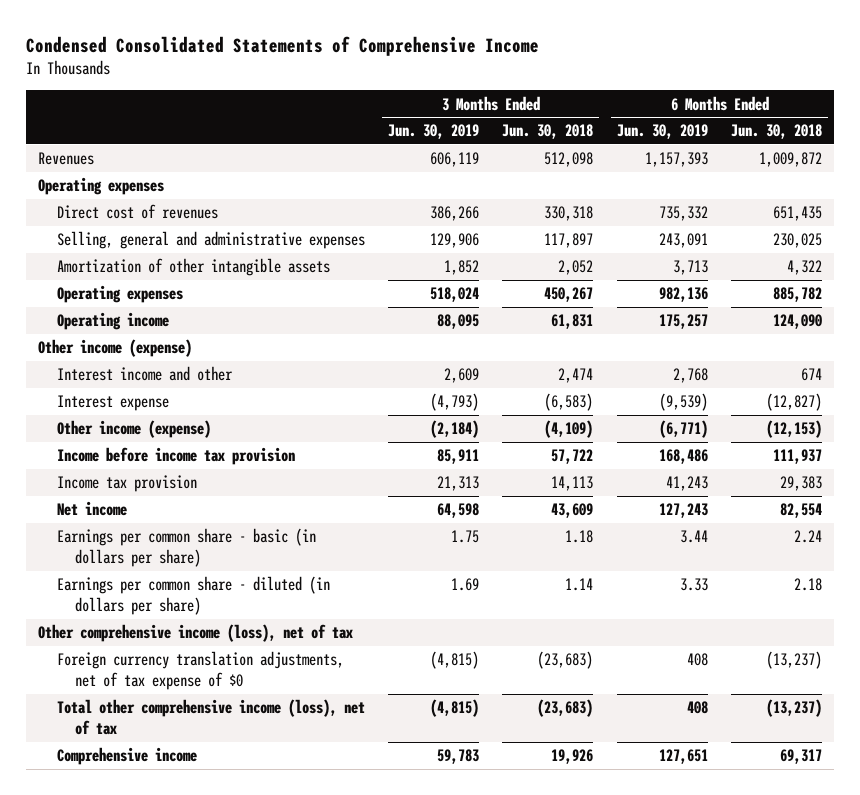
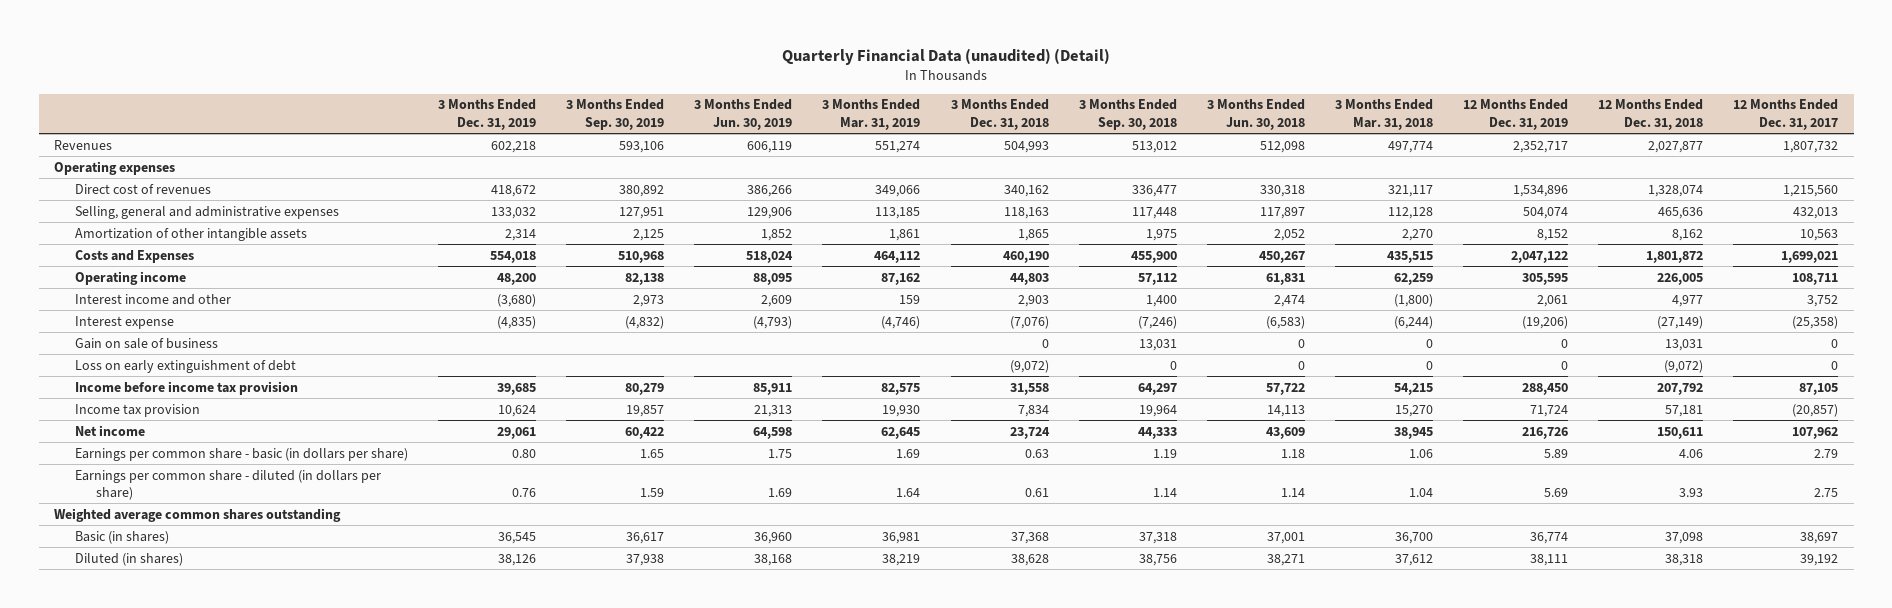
- Condensed Consolidated Statements of Comprehensive Income
+ Quarterly Financial Data (unaudited) (Detail)
- | 3 Months Ended Jun. 30, 2019 | 3 Months Ended Jun. 30, 2018 | 6 Months Ended Jun. 30, 2019 | 6 Months Ended Jun. 30, 2018
+ | 3 Months Ended Dec. 31, 2019 | 3 Months Ended Sep. 30, 2019 | 3 Months Ended Jun. 30, 2019 | 3 Months Ended Mar. 31, 2019 | 3 Months Ended Dec. 31, 2018 | 3 Months Ended Sep. 30, 2018 | 3 Months Ended Jun. 30, 2018 | 3 Months Ended Mar. 31, 2018 | 12 Months Ended Dec. 31, 2019 | 12 Months Ended Dec. 31, 2018 | 12 Months Ended Dec. 31, 2017
- Operating expenses | 518,024 | 450,267 | 982,136 | 885,782
+ Costs and Expenses | 554,018 | 510,968 | 518,024 | 464,112 | 460,190 | 455,900 | 450,267 | 435,515 | 2,047,122 | 1,801,872 | 1,699,021
- Other income (expense)
- Other income (expense) | (2,184) | (4,109) | (6,771) | (12,153)
+ Gain on sale of business | | | | | 0 | 13,031 | 0 | 0 | 0 | 13,031 | 0
+ Loss on early extinguishment of debt | | | | | (9,072) | 0 | 0 | 0 | 0 | (9,072) | 0
- Other comprehensive income (loss), net of tax
- Foreign currency translation adjustments, net of tax expense of $0 | (4,815) | (23,683) | 408 | (13,237)
- Total other comprehensive income (loss), net of tax | (4,815) | (23,683) | 408 | (13,237)
- Comprehensive income | 59,783 | 19,926 | 127,651 | 69,317
+ Weighted average common shares outstanding
+ Basic (in shares) | 36,545 | 36,617 | 36,960 | 36,981 | 37,368 | 37,318 | 37,001 | 36,700 | 36,774 | 37,098 | 38,697
+ Diluted (in shares) | 38,126 | 37,938 | 38,168 | 38,219 | 38,628 | 38,756 | 38,271 | 37,612 | 38,111 | 38,318 | 39,192

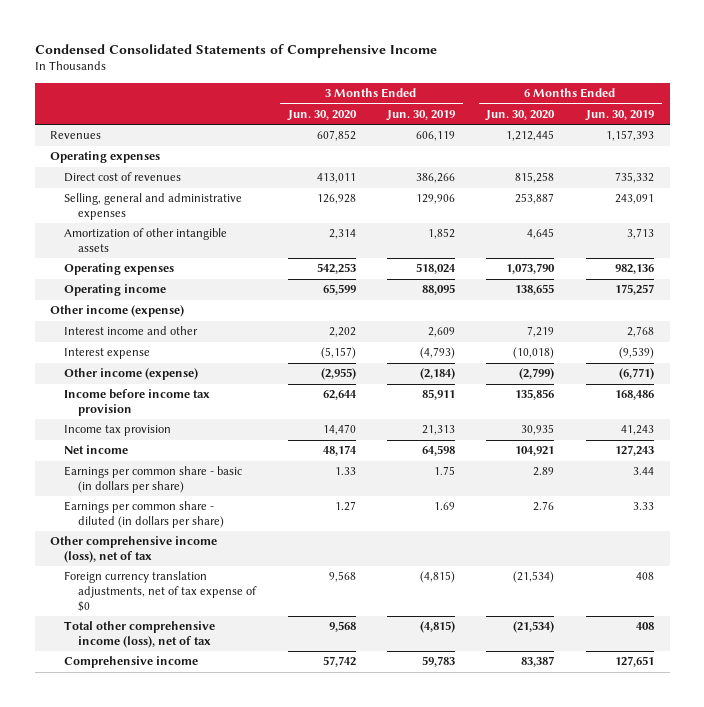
- Quarterly Financial Data (unaudited) (Detail)
+ Condensed Consolidated Statements of Comprehensive Income
- | 3 Months Ended Dec. 31, 2019 | 3 Months Ended Sep. 30, 2019 | 3 Months Ended Jun. 30, 2019 | 3 Months Ended Mar. 31, 2019 | 3 Months Ended Dec. 31, 2018 | 3 Months Ended Sep. 30, 2018 | 3 Months Ended Jun. 30, 2018 | 3 Months Ended Mar. 31, 2018 | 12 Months Ended Dec. 31, 2019 | 12 Months Ended Dec. 31, 2018 | 12 Months Ended Dec. 31, 2017
+ | 3 Months Ended Jun. 30, 2020 | 3 Months Ended Jun. 30, 2019 | 6 Months Ended Jun. 30, 2020 | 6 Months Ended Jun. 30, 2019
- Costs and Expenses | 554,018 | 510,968 | 518,024 | 464,112 | 460,190 | 455,900 | 450,267 | 435,515 | 2,047,122 | 1,801,872 | 1,699,021
+ Operating expenses | 542,253 | 518,024 | 1,073,790 | 982,136
+ Other income (expense)
- Gain on sale of business | | | | | 0 | 13,031 | 0 | 0 | 0 | 13,031 | 0
- Loss on early extinguishment of debt | | | | | (9,072) | 0 | 0 | 0 | 0 | (9,072) | 0
+ Other income (expense) | (2,955) | (2,184) | (2,799) | (6,771)
- Weighted average common shares outstanding
- Basic (in shares) | 36,545 | 36,617 | 36,960 | 36,981 | 37,368 | 37,318 | 37,001 | 36,700 | 36,774 | 37,098 | 38,697
- Diluted (in shares) | 38,126 | 37,938 | 38,168 | 38,219 | 38,628 | 38,756 | 38,271 | 37,612 | 38,111 | 38,318 | 39,192
+ Other comprehensive income (loss), net of tax
+ Foreign currency translation adjustments, net of tax expense of $0 | 9,568 | (4,815) | (21,534) | 408
+ Total other comprehensive income (loss), net of tax | 9,568 | (4,815) | (21,534) | 408
+ Comprehensive income | 57,742 | 59,783 | 83,387 | 127,651

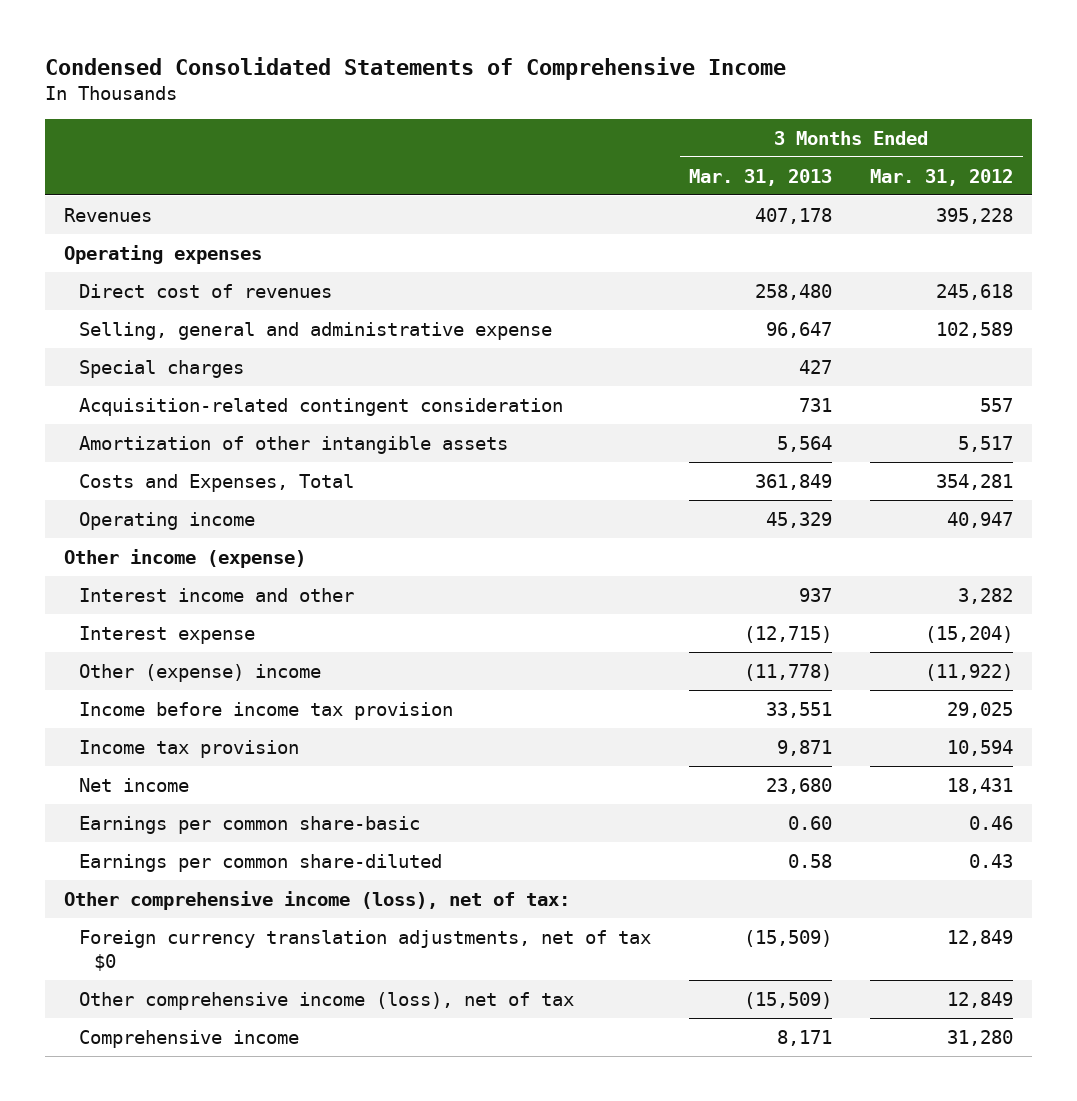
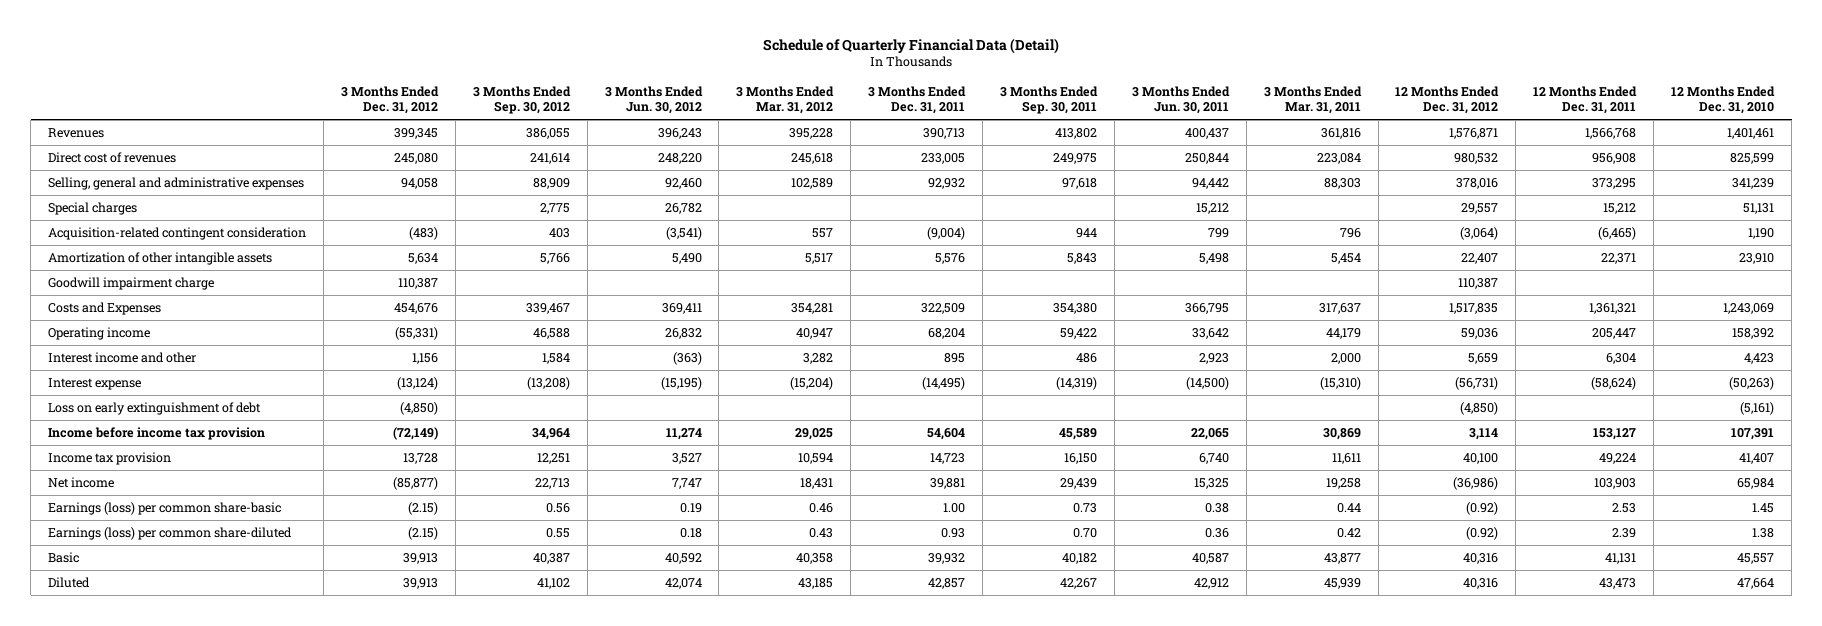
- Condensed Consolidated Statements of Comprehensive Income
+ Schedule of Quarterly Financial Data (Detail)
- | 3 Months Ended Mar. 31, 2013 | 3 Months Ended Mar. 31, 2012
+ | 3 Months Ended Dec. 31, 2012 | 3 Months Ended Sep. 30, 2012 | 3 Months Ended Jun. 30, 2012 | 3 Months Ended Mar. 31, 2012 | 3 Months Ended Dec. 31, 2011 | 3 Months Ended Sep. 30, 2011 | 3 Months Ended Jun. 30, 2011 | 3 Months Ended Mar. 31, 2011 | 12 Months Ended Dec. 31, 2012 | 12 Months Ended Dec. 31, 2011 | 12 Months Ended Dec. 31, 2010
- Operating expenses
- Selling, general and administrative expense | 96,647 | 102,589
+ Selling, general and administrative expenses | 94,058 | 88,909 | 92,460 | 102,589 | 92,932 | 97,618 | 94,442 | 88,303 | 378,016 | 373,295 | 341,239
- Costs and Expenses, Total | 361,849 | 354,281
+ Goodwill impairment charge | 110,387 | | | | | | | | 110,387 | |
+ Costs and Expenses | 454,676 | 339,467 | 369,411 | 354,281 | 322,509 | 354,380 | 366,795 | 317,637 | 1,517,835 | 1,361,321 | 1,243,069
- Other income (expense)
- Other (expense) income | (11,778) | (11,922)
+ Loss on early extinguishment of debt | (4,850) | | | | | | | | (4,850) | | (5,161)
- Earnings per common share-basic | 0.60 | 0.46
- Earnings per common share-diluted | 0.58 | 0.43
- Other comprehensive income (loss), net of tax:
- Foreign currency translation adjustments, net of tax $0 | (15,509) | 12,849
- Other comprehensive income (loss), net of tax | (15,509) | 12,849
- Comprehensive income | 8,171 | 31,280
+ Earnings (loss) per common share-basic | (2.15) | 0.56 | 0.19 | 0.46 | 1.00 | 0.73 | 0.38 | 0.44 | (0.92) | 2.53 | 1.45
+ Earnings (loss) per common share-diluted | (2.15) | 0.55 | 0.18 | 0.43 | 0.93 | 0.70 | 0.36 | 0.42 | (0.92) | 2.39 | 1.38
+ Basic | 39,913 | 40,387 | 40,592 | 40,358 | 39,932 | 40,182 | 40,587 | 43,877 | 40,316 | 41,131 | 45,557
+ Diluted | 39,913 | 41,102 | 42,074 | 43,185 | 42,857 | 42,267 | 42,912 | 45,939 | 40,316 | 43,473 | 47,664

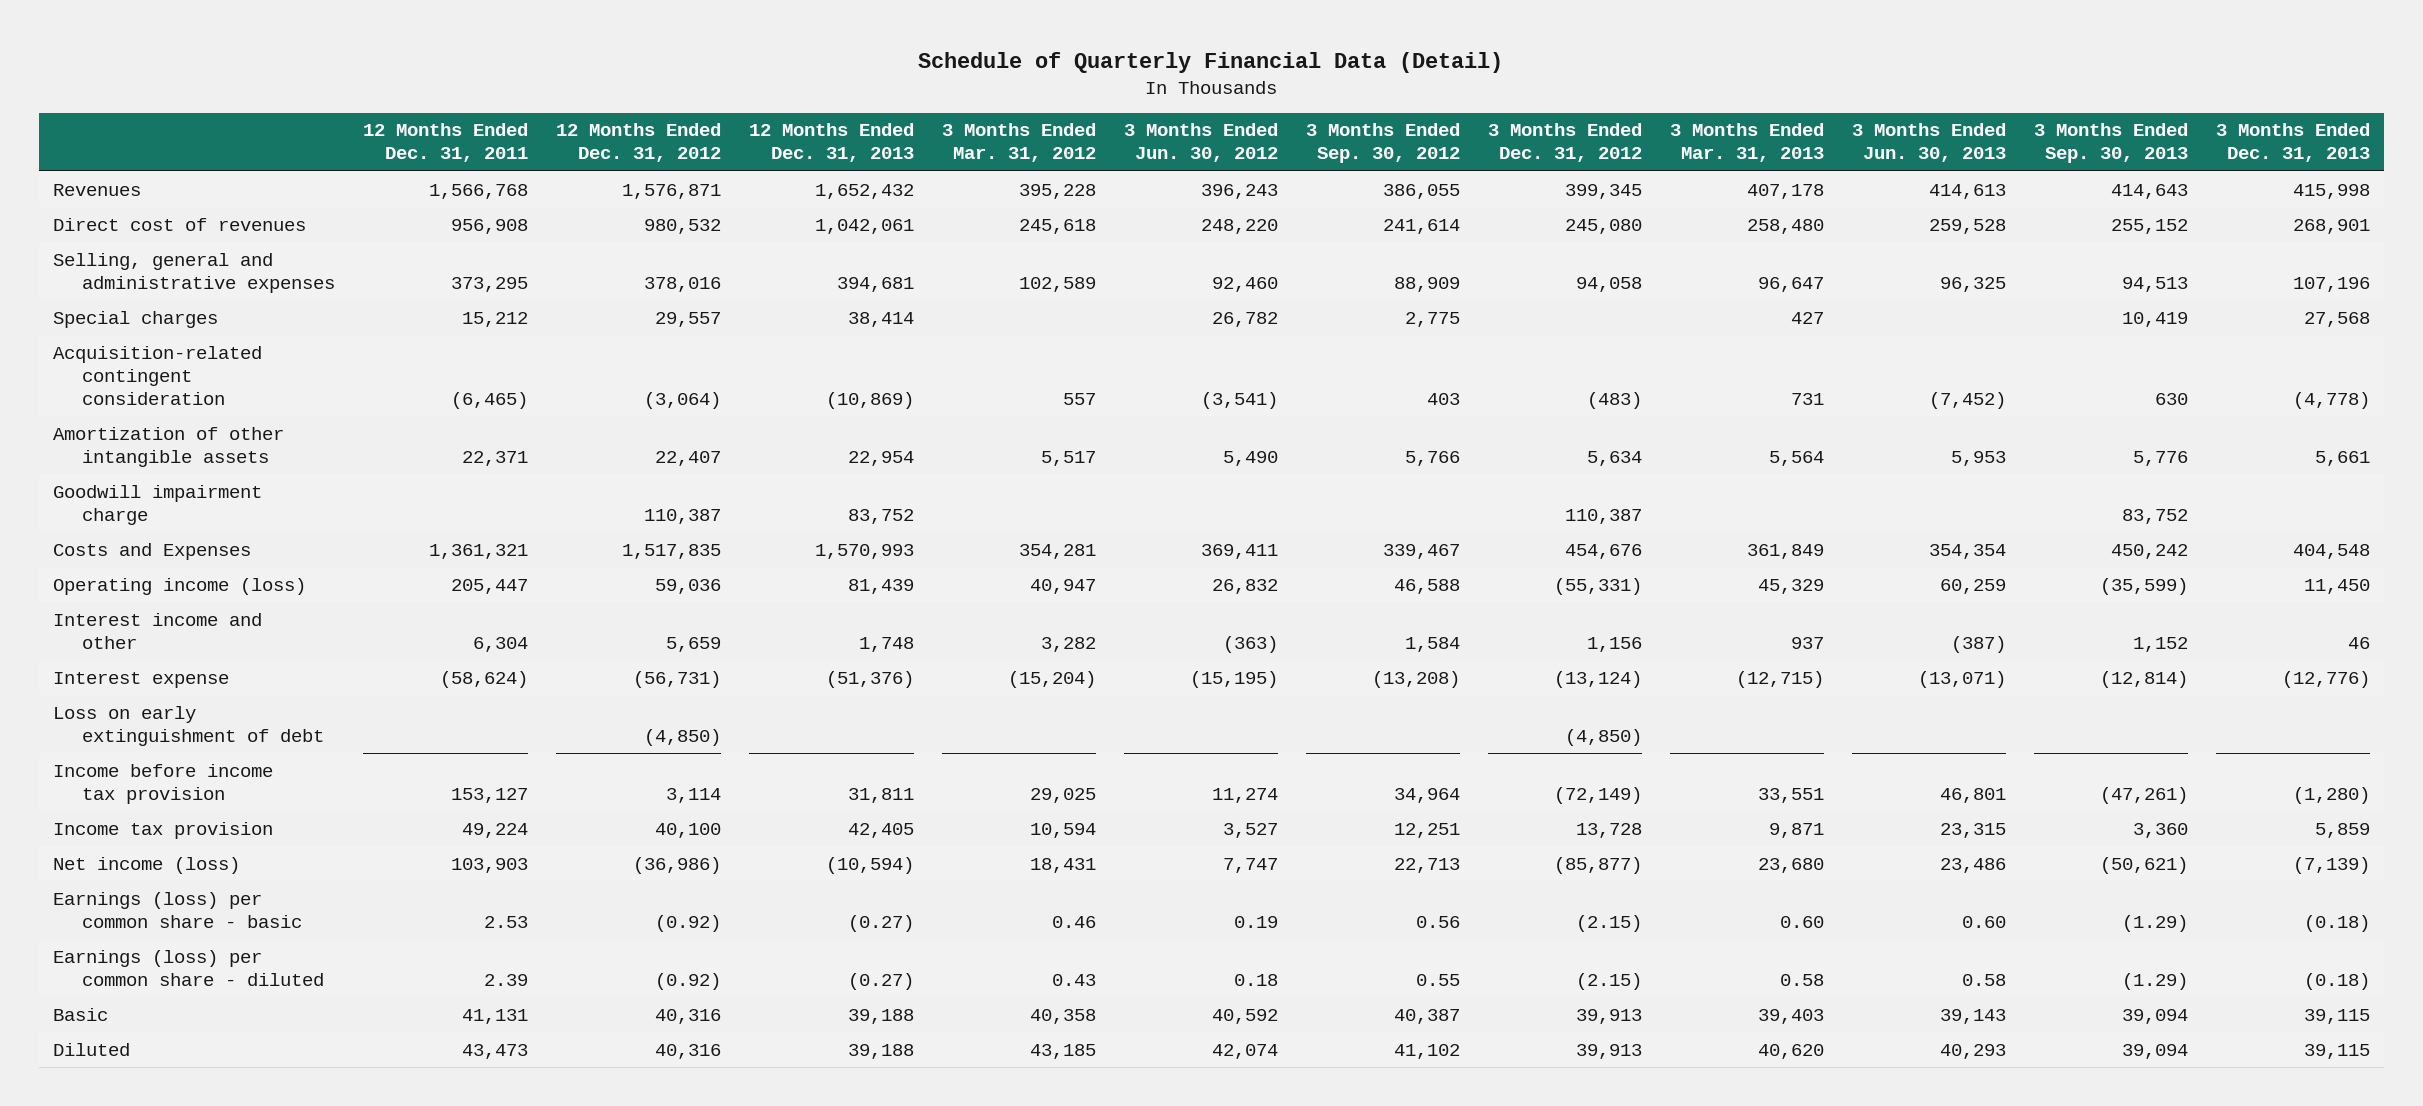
- | 3 Months Ended Dec. 31, 2012 | 3 Months Ended Sep. 30, 2012 | 3 Months Ended Jun. 30, 2012 | 3 Months Ended Mar. 31, 2012 | 3 Months Ended Dec. 31, 2011 | 3 Months Ended Sep. 30, 2011 | 3 Months Ended Jun. 30, 2011 | 3 Months Ended Mar. 31, 2011 | 12 Months Ended Dec. 31, 2012 | 12 Months Ended Dec. 31, 2011 | 12 Months Ended Dec. 31, 2010
+ | 12 Months Ended Dec. 31, 2011 | 12 Months Ended Dec. 31, 2012 | 12 Months Ended Dec. 31, 2013 | 3 Months Ended Mar. 31, 2012 | 3 Months Ended Jun. 30, 2012 | 3 Months Ended Sep. 30, 2012 | 3 Months Ended Dec. 31, 2012 | 3 Months Ended Mar. 31, 2013 | 3 Months Ended Jun. 30, 2013 | 3 Months Ended Sep. 30, 2013 | 3 Months Ended Dec. 31, 2013
- Operating income | (55,331) | 46,588 | 26,832 | 40,947 | 68,204 | 59,422 | 33,642 | 44,179 | 59,036 | 205,447 | 158,392
+ Operating income (loss) | 205,447 | 59,036 | 81,439 | 40,947 | 26,832 | 46,588 | (55,331) | 45,329 | 60,259 | (35,599) | 11,450
- Net income | (85,877) | 22,713 | 7,747 | 18,431 | 39,881 | 29,439 | 15,325 | 19,258 | (36,986) | 103,903 | 65,984
- Earnings (loss) per common share-basic | (2.15) | 0.56 | 0.19 | 0.46 | 1.00 | 0.73 | 0.38 | 0.44 | (0.92) | 2.53 | 1.45
- Earnings (loss) per common share-diluted | (2.15) | 0.55 | 0.18 | 0.43 | 0.93 | 0.70 | 0.36 | 0.42 | (0.92) | 2.39 | 1.38
+ Net income (loss) | 103,903 | (36,986) | (10,594) | 18,431 | 7,747 | 22,713 | (85,877) | 23,680 | 23,486 | (50,621) | (7,139)
+ Earnings (loss) per common share - basic | 2.53 | (0.92) | (0.27) | 0.46 | 0.19 | 0.56 | (2.15) | 0.60 | 0.60 | (1.29) | (0.18)
+ Earnings (loss) per common share - diluted | 2.39 | (0.92) | (0.27) | 0.43 | 0.18 | 0.55 | (2.15) | 0.58 | 0.58 | (1.29) | (0.18)

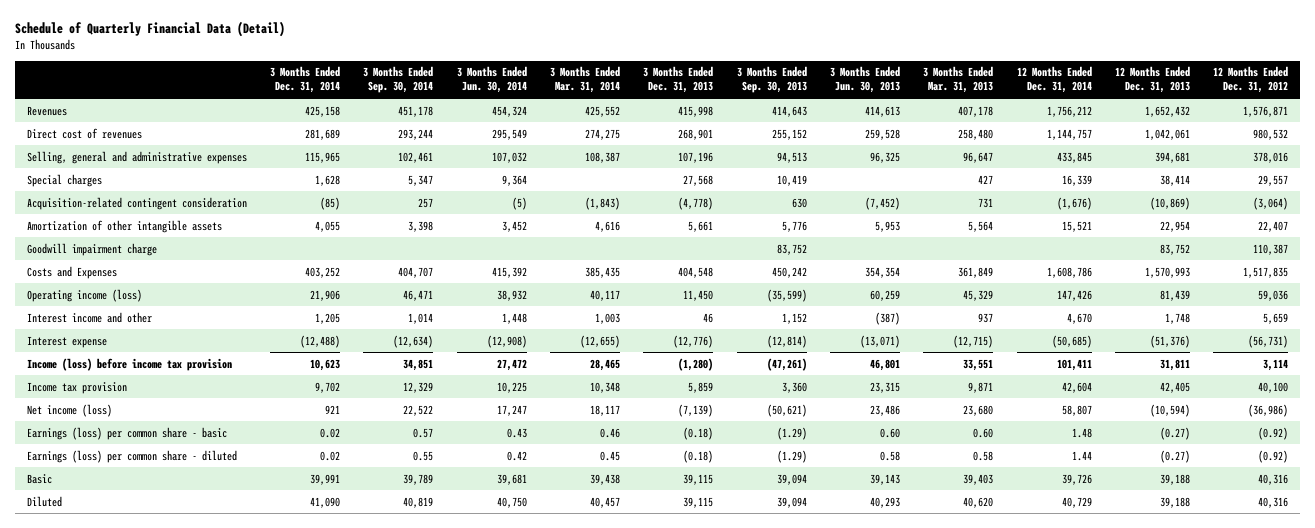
- | 12 Months Ended Dec. 31, 2011 | 12 Months Ended Dec. 31, 2012 | 12 Months Ended Dec. 31, 2013 | 3 Months Ended Mar. 31, 2012 | 3 Months Ended Jun. 30, 2012 | 3 Months Ended Sep. 30, 2012 | 3 Months Ended Dec. 31, 2012 | 3 Months Ended Mar. 31, 2013 | 3 Months Ended Jun. 30, 2013 | 3 Months Ended Sep. 30, 2013 | 3 Months Ended Dec. 31, 2013
+ | 3 Months Ended Dec. 31, 2014 | 3 Months Ended Sep. 30, 2014 | 3 Months Ended Jun. 30, 2014 | 3 Months Ended Mar. 31, 2014 | 3 Months Ended Dec. 31, 2013 | 3 Months Ended Sep. 30, 2013 | 3 Months Ended Jun. 30, 2013 | 3 Months Ended Mar. 31, 2013 | 12 Months Ended Dec. 31, 2014 | 12 Months Ended Dec. 31, 2013 | 12 Months Ended Dec. 31, 2012
- Loss on early extinguishment of debt | | (4,850) | | | | | (4,850) | | | |
- Income before income tax provision | 153,127 | 3,114 | 31,811 | 29,025 | 11,274 | 34,964 | (72,149) | 33,551 | 46,801 | (47,261) | (1,280)
+ Income (loss) before income tax provision | 10,623 | 34,851 | 27,472 | 28,465 | (1,280) | (47,261) | 46,801 | 33,551 | 101,411 | 31,811 | 3,114

